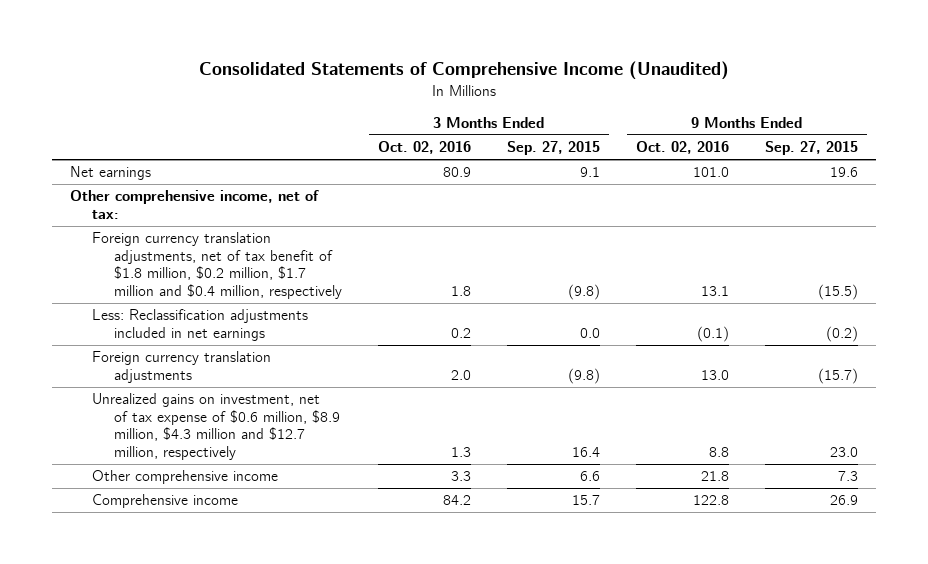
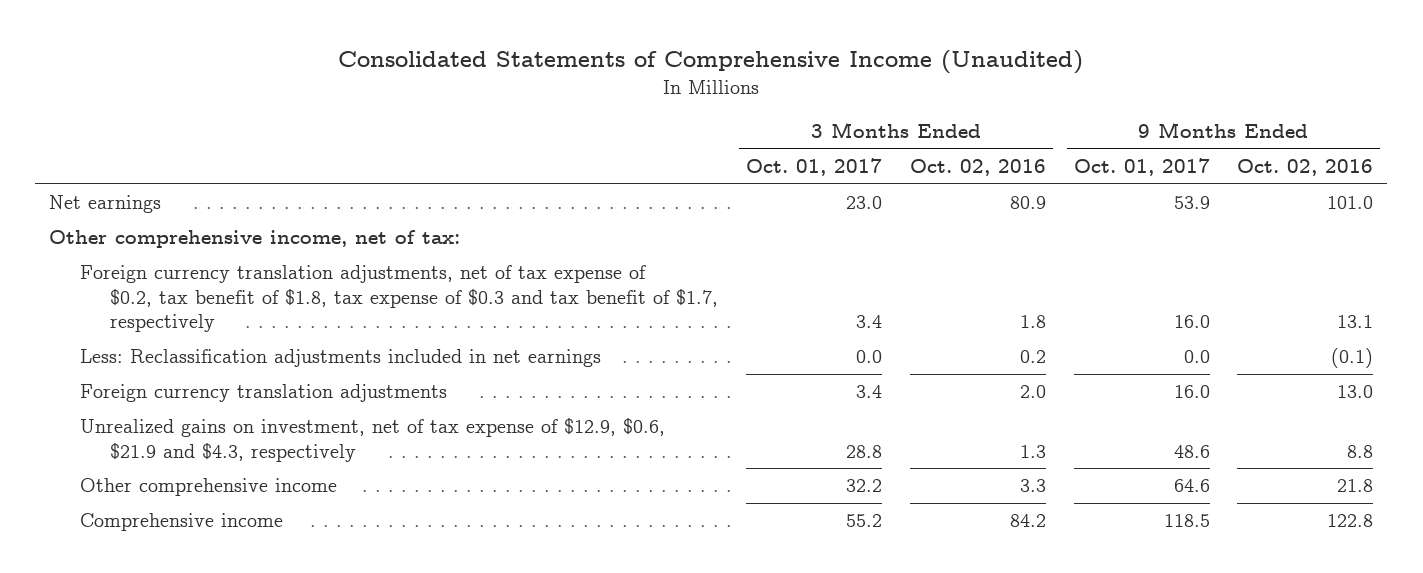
- | 3 Months Ended Oct. 02, 2016 | 3 Months Ended Sep. 27, 2015 | 9 Months Ended Oct. 02, 2016 | 9 Months Ended Sep. 27, 2015
+ | 3 Months Ended Oct. 01, 2017 | 3 Months Ended Oct. 02, 2016 | 9 Months Ended Oct. 01, 2017 | 9 Months Ended Oct. 02, 2016
- Foreign currency translation adjustments, net of tax benefit of $1.8 million, $0.2 million, $1.7 million and $0.4 million, respectively | 1.8 | (9.8) | 13.1 | (15.5)
+ Foreign currency translation adjustments, net of tax expense of $0.2, tax benefit of $1.8, tax expense of $0.3 and tax benefit of $1.7, respectively | 3.4 | 1.8 | 16.0 | 13.1
- Unrealized gains on investment, net of tax expense of $0.6 million, $8.9 million, $4.3 million and $12.7 million, respectively | 1.3 | 16.4 | 8.8 | 23.0
+ Unrealized gains on investment, net of tax expense of $12.9, $0.6, $21.9 and $4.3, respectively | 28.8 | 1.3 | 48.6 | 8.8

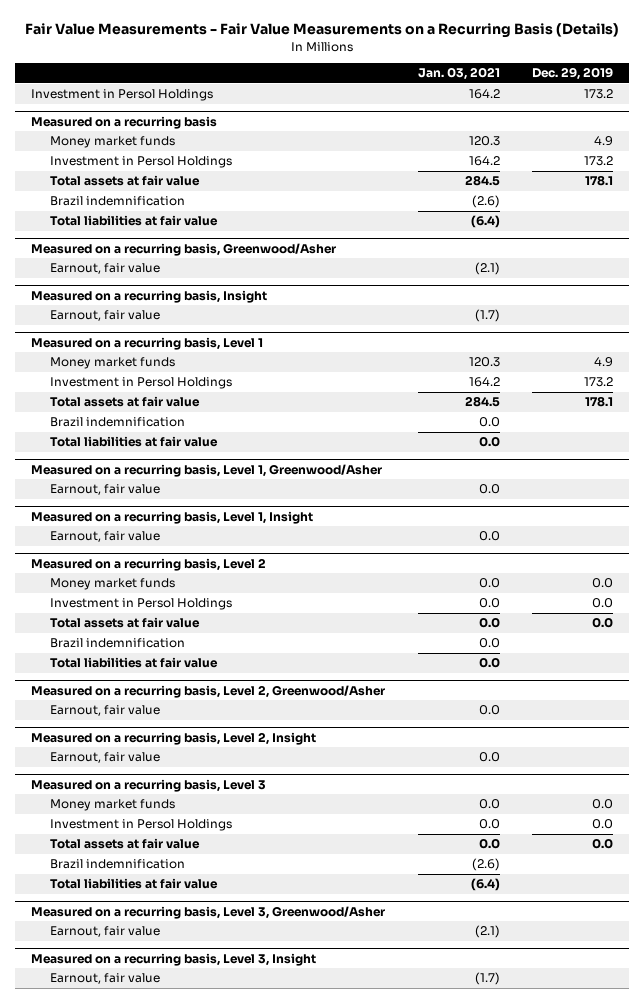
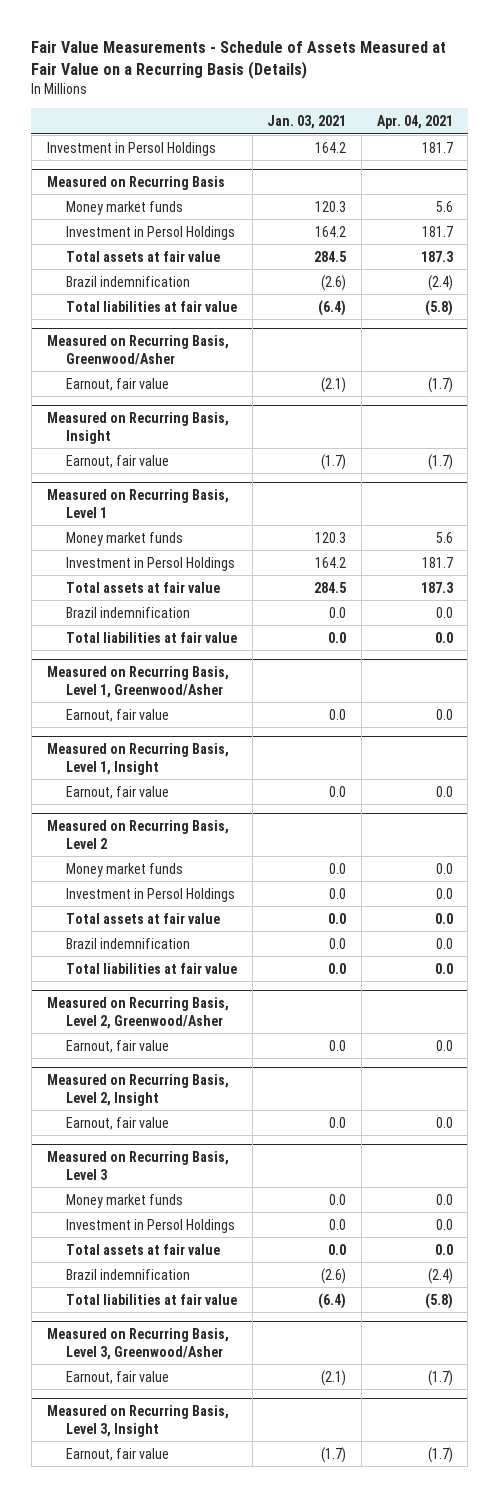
- Fair Value Measurements - Fair Value Measurements on a Recurring Basis (Details)
+ Fair Value Measurements - Schedule of Assets Measured at Fair Value on a Recurring Basis (Details)
- | Jan. 03, 2021 | Dec. 29, 2019
+ | Jan. 03, 2021 | Apr. 04, 2021
- Measured on a recurring basis
+ Measured on Recurring Basis
- Measured on a recurring basis, Greenwood/Asher
+ Measured on Recurring Basis, Greenwood/Asher
- Measured on a recurring basis, Insight
+ Measured on Recurring Basis, Insight
- Measured on a recurring basis, Level 1
+ Measured on Recurring Basis, Level 1
- Measured on a recurring basis, Level 1, Greenwood/Asher
+ Measured on Recurring Basis, Level 1, Greenwood/Asher
- Measured on a recurring basis, Level 1, Insight
+ Measured on Recurring Basis, Level 1, Insight
- Measured on a recurring basis, Level 2
+ Measured on Recurring Basis, Level 2
- Measured on a recurring basis, Level 2, Greenwood/Asher
+ Measured on Recurring Basis, Level 2, Greenwood/Asher
- Measured on a recurring basis, Level 2, Insight
+ Measured on Recurring Basis, Level 2, Insight
- Measured on a recurring basis, Level 3
+ Measured on Recurring Basis, Level 3
- Measured on a recurring basis, Level 3, Greenwood/Asher
+ Measured on Recurring Basis, Level 3, Greenwood/Asher
- Measured on a recurring basis, Level 3, Insight
+ Measured on Recurring Basis, Level 3, Insight

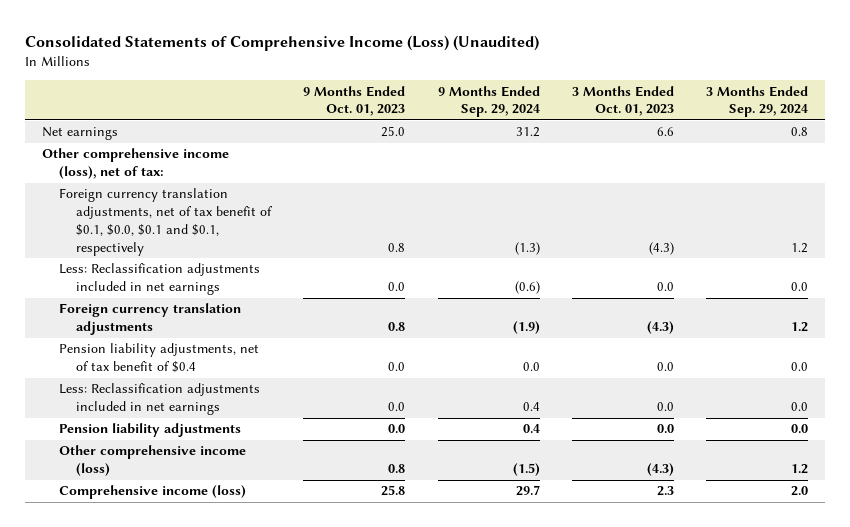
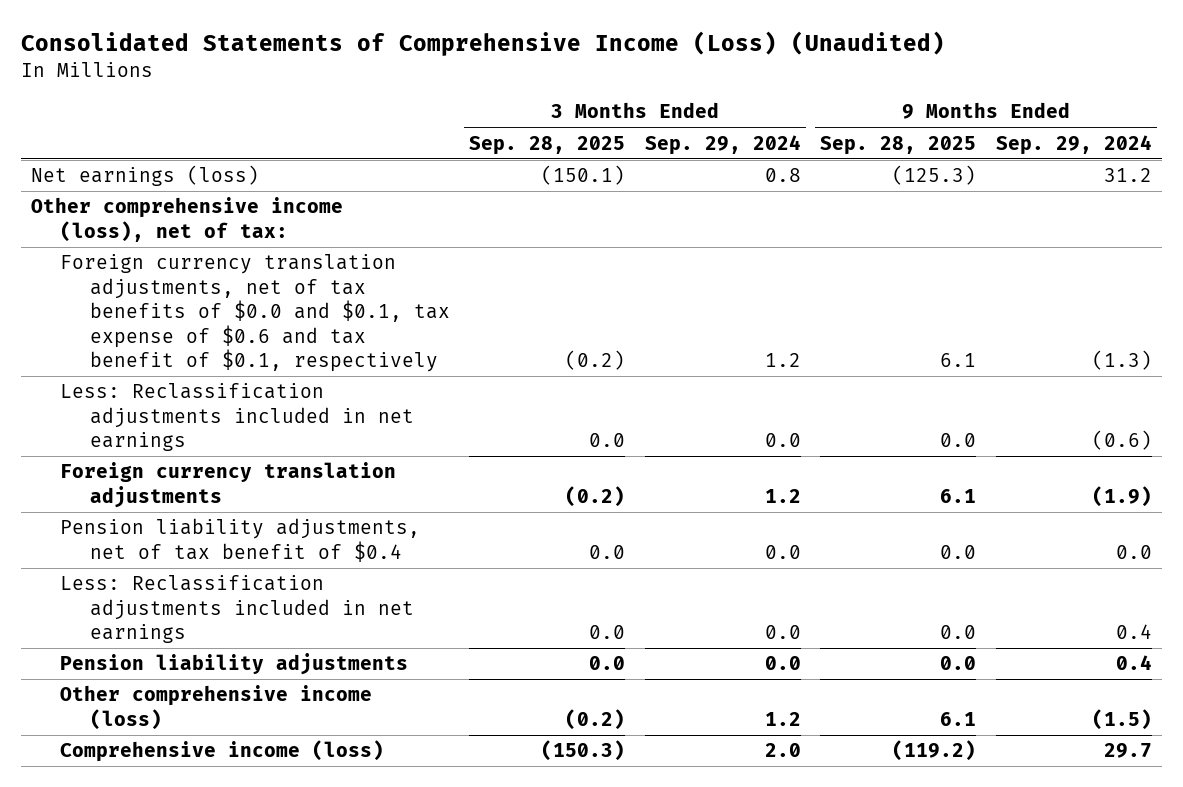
- | 9 Months Ended Oct. 01, 2023 | 9 Months Ended Sep. 29, 2024 | 3 Months Ended Oct. 01, 2023 | 3 Months Ended Sep. 29, 2024
+ | 3 Months Ended Sep. 28, 2025 | 3 Months Ended Sep. 29, 2024 | 9 Months Ended Sep. 28, 2025 | 9 Months Ended Sep. 29, 2024
- Net earnings | 25.0 | 31.2 | 6.6 | 0.8
+ Net earnings (loss) | (150.1) | 0.8 | (125.3) | 31.2
- Foreign currency translation adjustments, net of tax benefit of $0.1, $0.0, $0.1 and $0.1, respectively | 0.8 | (1.3) | (4.3) | 1.2
+ Foreign currency translation adjustments, net of tax benefits of $0.0 and $0.1, tax expense of $0.6 and tax benefit of $0.1, respectively | (0.2) | 1.2 | 6.1 | (1.3)

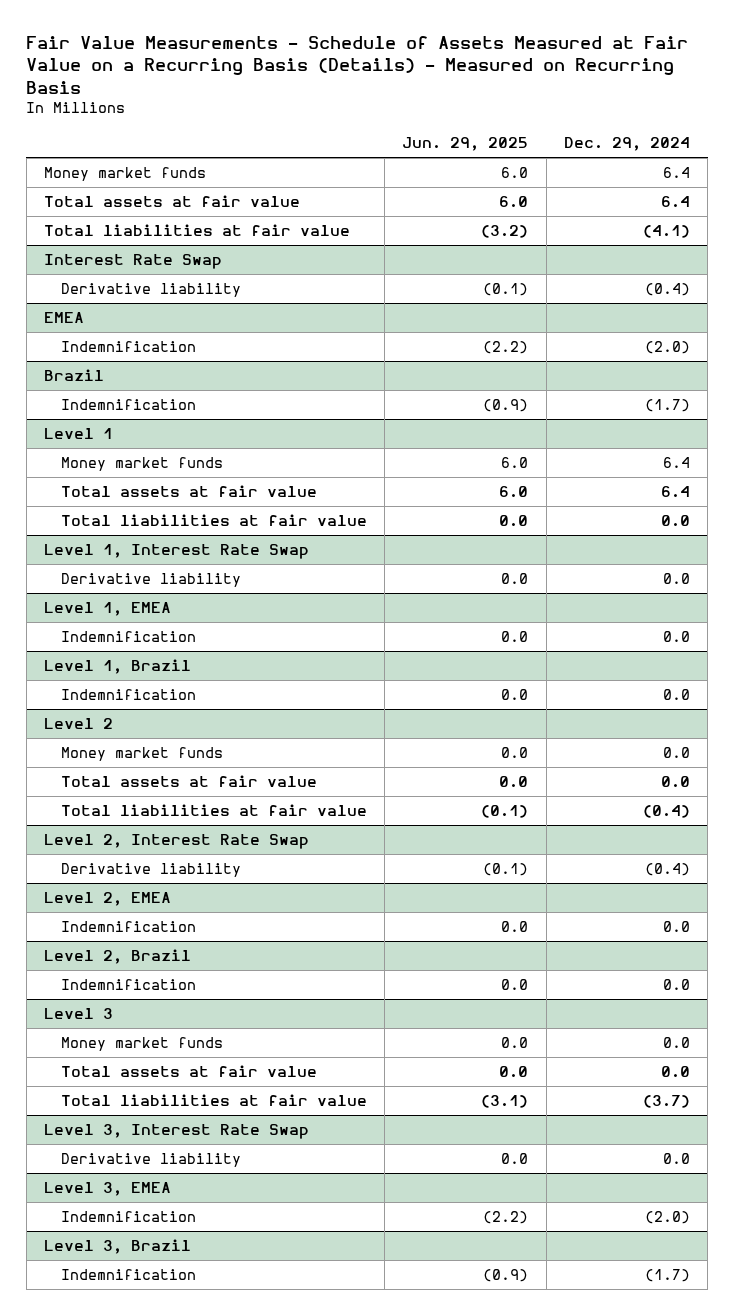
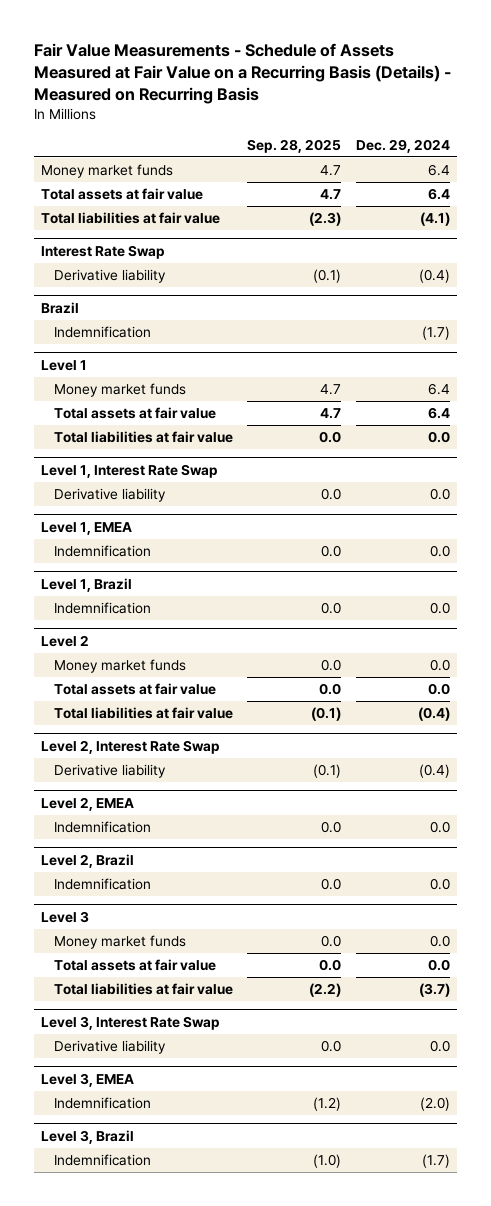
- | Jun. 29, 2025 | Dec. 29, 2024
+ | Sep. 28, 2025 | Dec. 29, 2024
- EMEA
- Indemnification | (2.2) | (2.0)

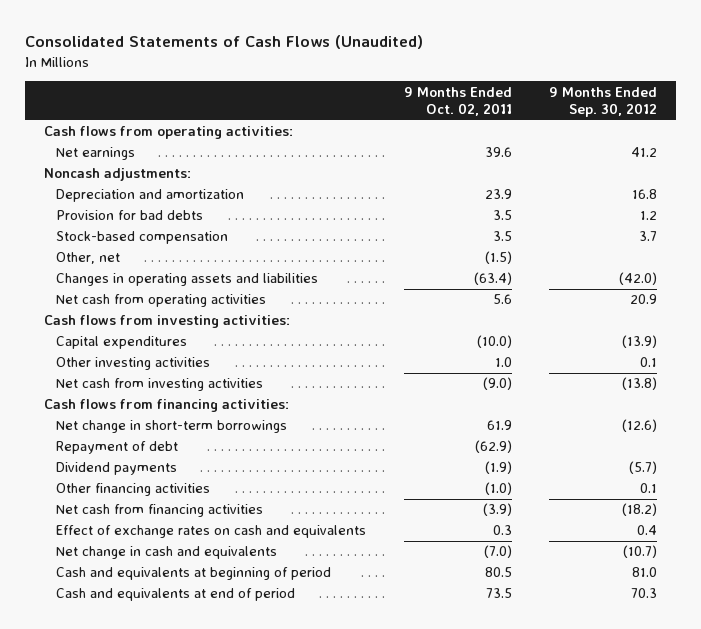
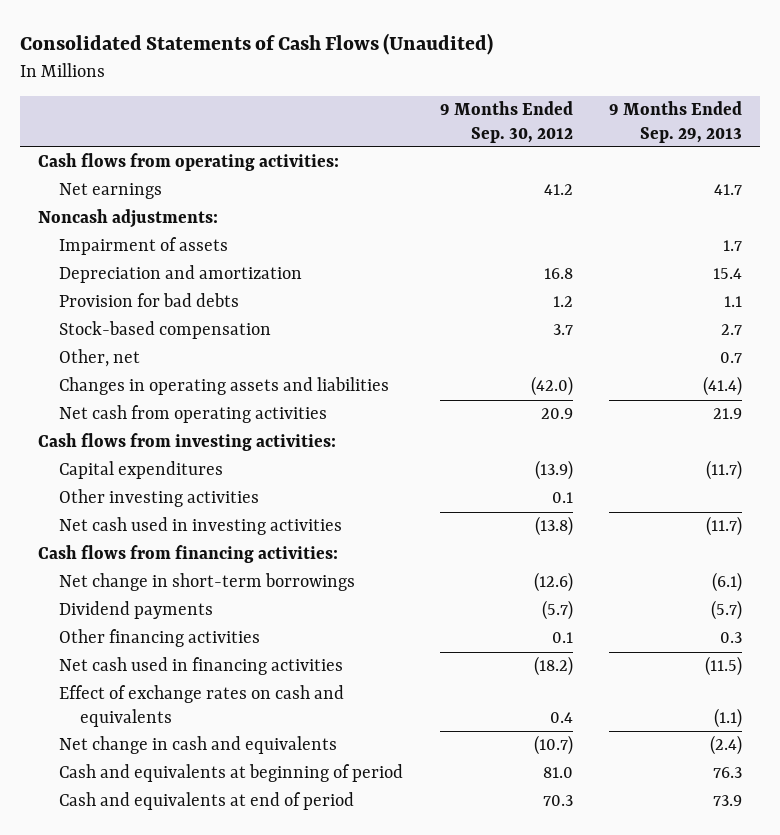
- | 9 Months Ended Oct. 02, 2011 | 9 Months Ended Sep. 30, 2012
+ | 9 Months Ended Sep. 30, 2012 | 9 Months Ended Sep. 29, 2013
+ Impairment of assets | | 1.7
- Net cash from investing activities | (9.0) | (13.8)
+ Net cash used in investing activities | (13.8) | (11.7)
- Repayment of debt | (62.9) |
- Net cash from financing activities | (3.9) | (18.2)
+ Net cash used in financing activities | (18.2) | (11.5)

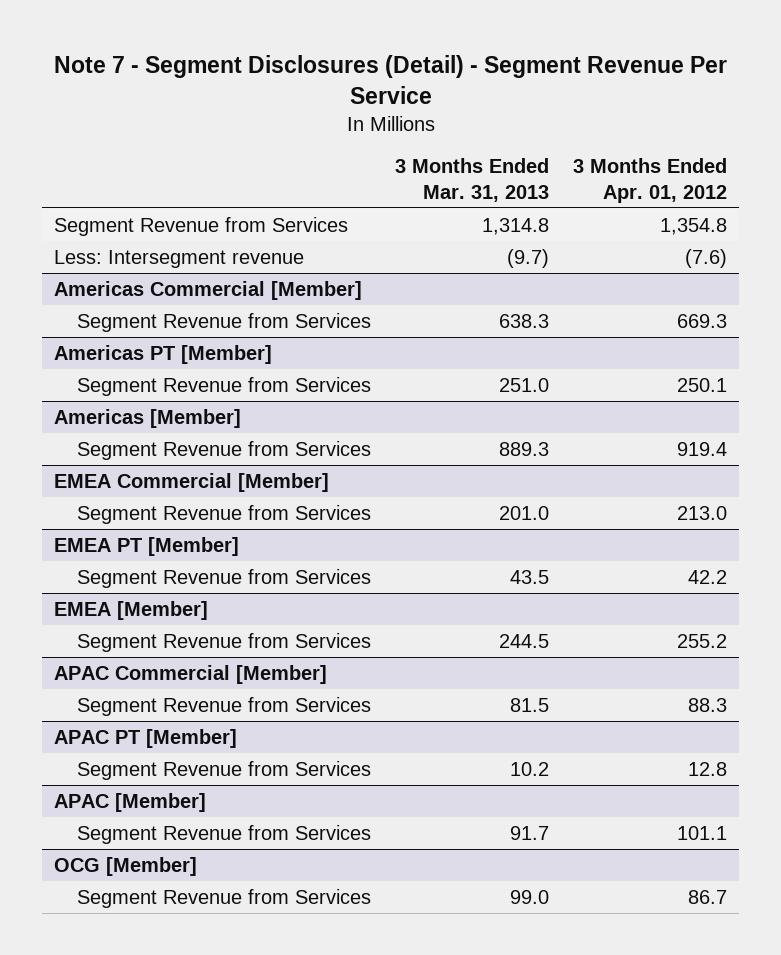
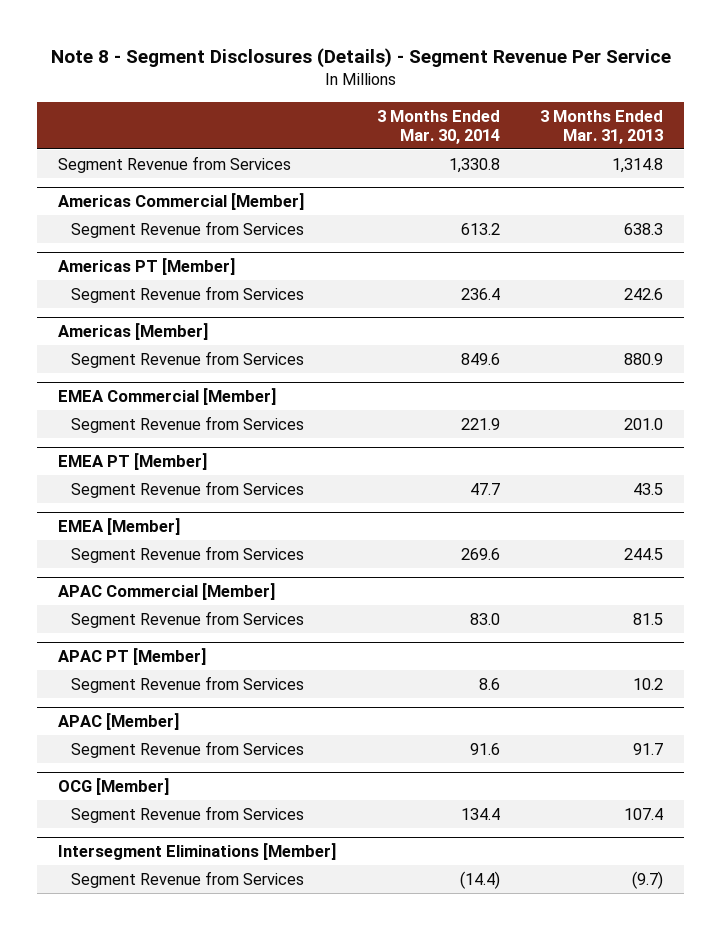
- Note 7 - Segment Disclosures (Detail) - Segment Revenue Per Service
+ Note 8 - Segment Disclosures (Details) - Segment Revenue Per Service
- | 3 Months Ended Mar. 31, 2013 | 3 Months Ended Apr. 01, 2012
+ | 3 Months Ended Mar. 30, 2014 | 3 Months Ended Mar. 31, 2013
- Less: Intersegment revenue | (9.7) | (7.6)
@ Americas PT [Member]
- Segment Revenue from Services | 251.0 | 250.1
+ Segment Revenue from Services | 236.4 | 242.6
@ Americas [Member]
- Segment Revenue from Services | 889.3 | 919.4
+ Segment Revenue from Services | 849.6 | 880.9
@ OCG [Member]
- Segment Revenue from Services | 99.0 | 86.7
+ Segment Revenue from Services | 134.4 | 107.4
+ Intersegment Eliminations [Member]
+ Segment Revenue from Services | (14.4) | (9.7)

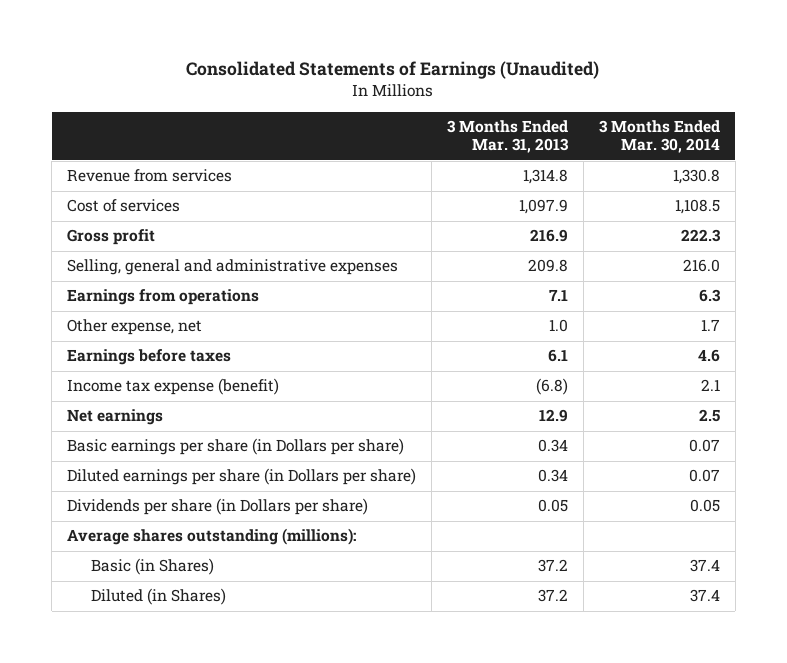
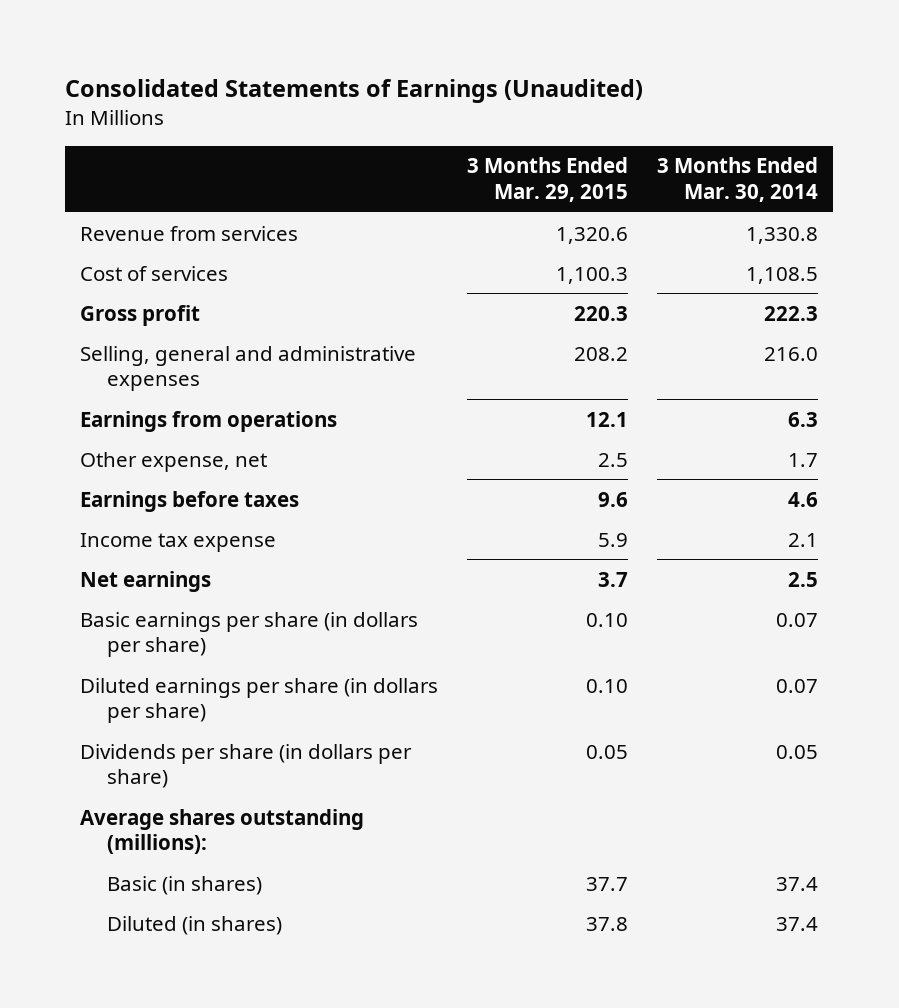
- | 3 Months Ended Mar. 31, 2013 | 3 Months Ended Mar. 30, 2014
+ | 3 Months Ended Mar. 29, 2015 | 3 Months Ended Mar. 30, 2014
- Income tax expense (benefit) | (6.8) | 2.1
+ Income tax expense | 5.9 | 2.1
- Basic earnings per share (in Dollars per share) | 0.34 | 0.07
- Diluted earnings per share (in Dollars per share) | 0.34 | 0.07
- Dividends per share (in Dollars per share) | 0.05 | 0.05
+ Basic earnings per share (in dollars per share) | 0.10 | 0.07
+ Diluted earnings per share (in dollars per share) | 0.10 | 0.07
+ Dividends per share (in dollars per share) | 0.05 | 0.05
- Basic (in Shares) | 37.2 | 37.4
- Diluted (in Shares) | 37.2 | 37.4
+ Basic (in shares) | 37.7 | 37.4
+ Diluted (in shares) | 37.8 | 37.4

